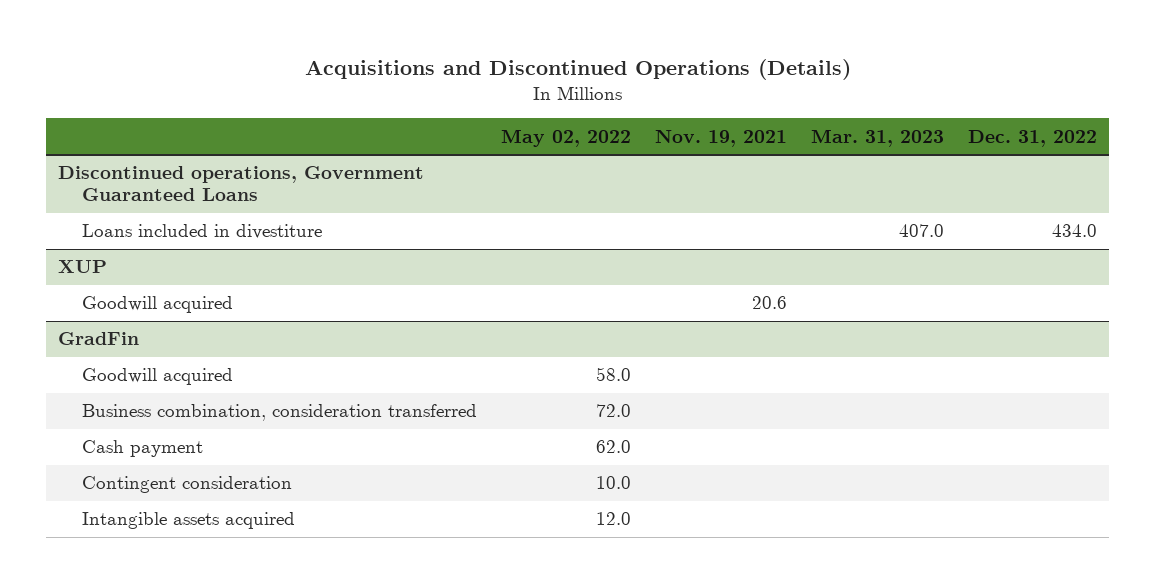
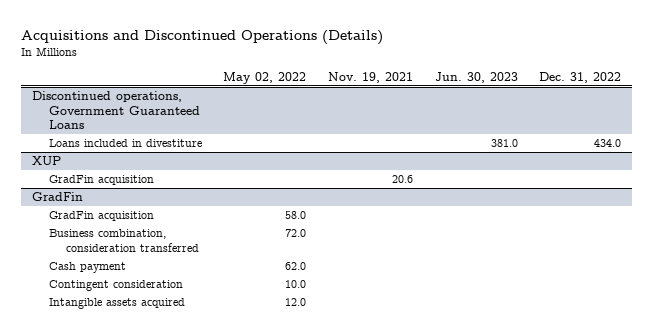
- | May 02, 2022 | Nov. 19, 2021 | Mar. 31, 2023 | Dec. 31, 2022
+ | May 02, 2022 | Nov. 19, 2021 | Jun. 30, 2023 | Dec. 31, 2022
@ XUP
- Goodwill acquired | | 20.6 | |
+ GradFin acquisition | | 20.6 | |
@ GradFin
- Goodwill acquired | 58.0 | | |
+ GradFin acquisition | 58.0 | | |

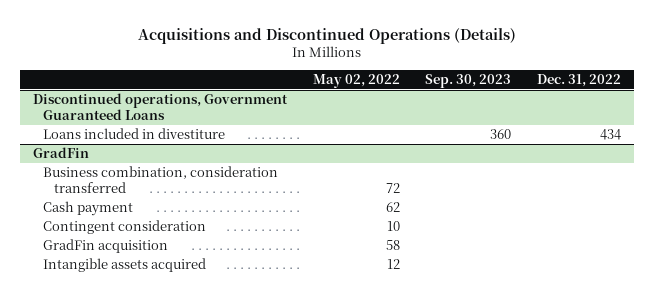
- | May 02, 2022 | Nov. 19, 2021 | Jun. 30, 2023 | Dec. 31, 2022
+ | May 02, 2022 | Sep. 30, 2023 | Dec. 31, 2022
@ Discontinued operations, Government Guaranteed Loans
- Loans included in divestiture | | | 381.0 | 434.0
- XUP
- GradFin acquisition | | 20.6 | |
@ Discontinued operations, Government Guaranteed Loans
+ Loans included in divestiture | | 360 | 434
@ GradFin
- GradFin acquisition | 58.0 | | |
- Business combination, consideration transferred | 72.0 | | |
- Cash payment | 62.0 | | |
- Contingent consideration | 10.0 | | |
- Intangible assets acquired | 12.0 | | |
+ Business combination, consideration transferred | 72 | |
+ Cash payment | 62 | |
+ Contingent consideration | 10 | |
+ GradFin acquisition | 58 | |
+ Intangible assets acquired | 12 | |

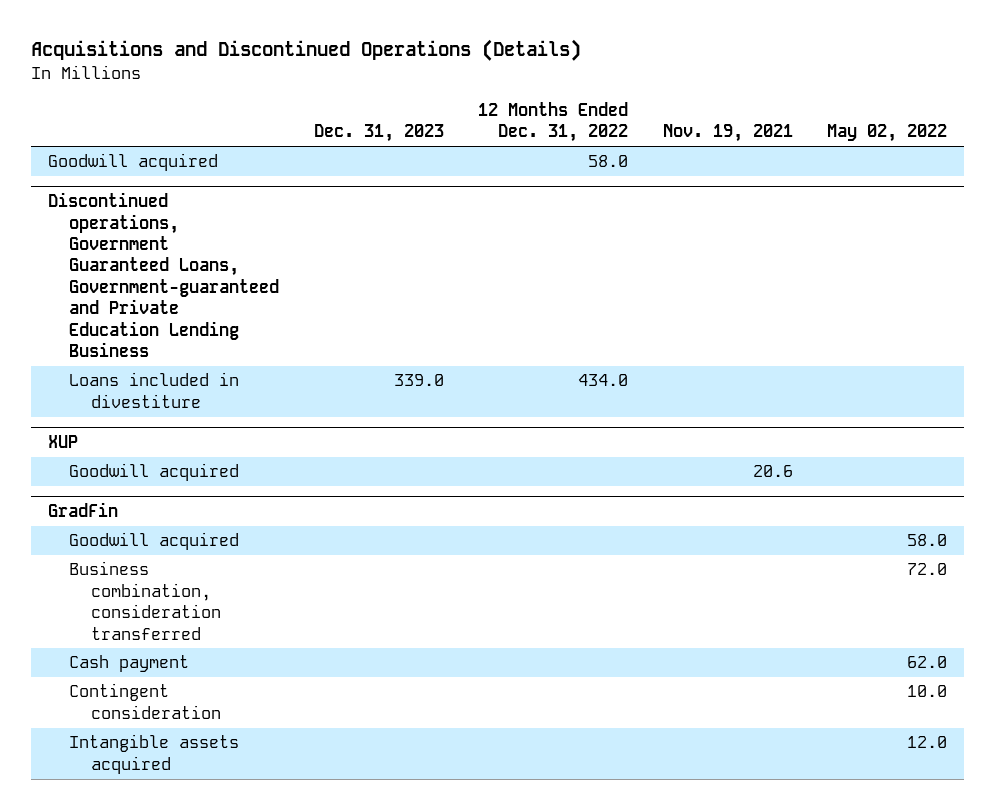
- | May 02, 2022 | Sep. 30, 2023 | Dec. 31, 2022
+ | Dec. 31, 2023 | 12 Months Ended Dec. 31, 2022 | Nov. 19, 2021 | May 02, 2022
- Discontinued operations, Government Guaranteed Loans
+ Goodwill acquired | | 58.0 | |
+ Discontinued operations, Government Guaranteed Loans, Government-guaranteed and Private Education Lending Business
+ XUP
+ Goodwill acquired | | | 20.6 |
@ GradFin
- Business combination, consideration transferred | 72 | |
- Cash payment | 62 | |
- Contingent consideration | 10 | |
- GradFin acquisition | 58 | |
- Intangible assets acquired | 12 | |
+ Goodwill acquired | | | | 58.0
+ Business combination, consideration transferred | | | | 72.0
+ Cash payment | | | | 62.0
+ Contingent consideration | | | | 10.0
+ Intangible assets acquired | | | | 12.0

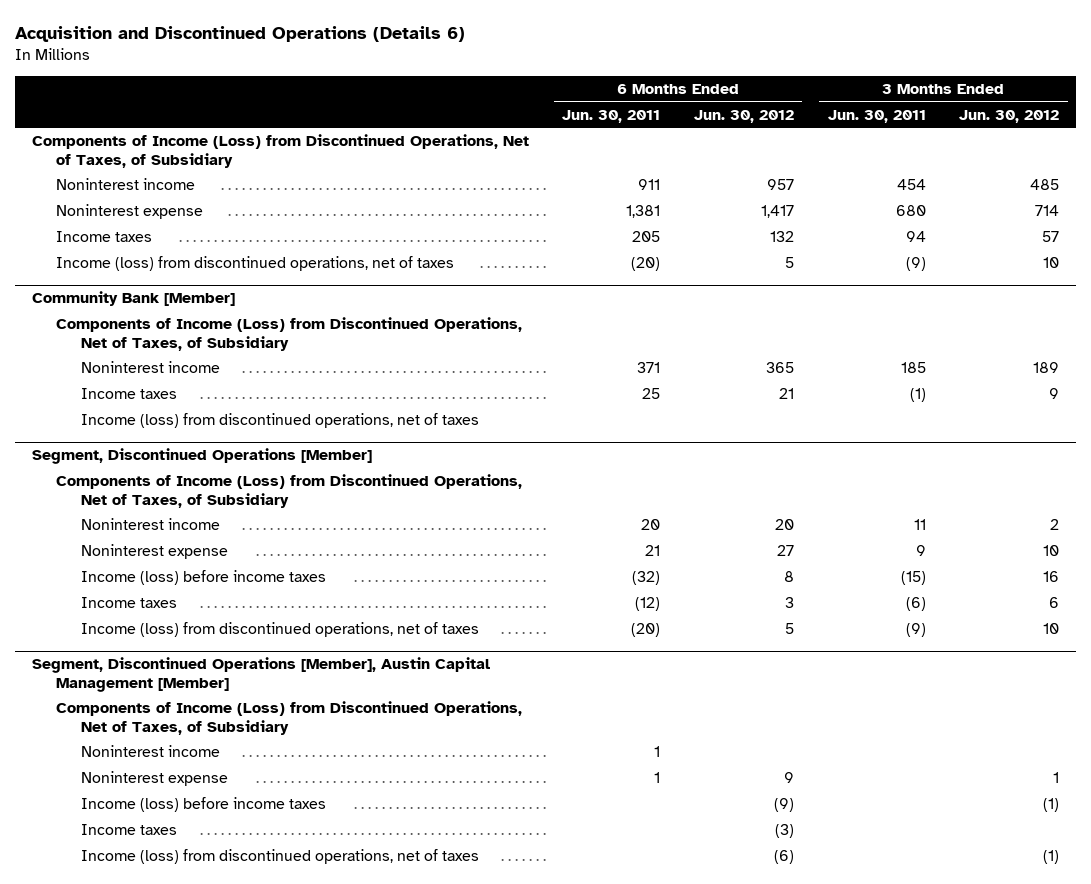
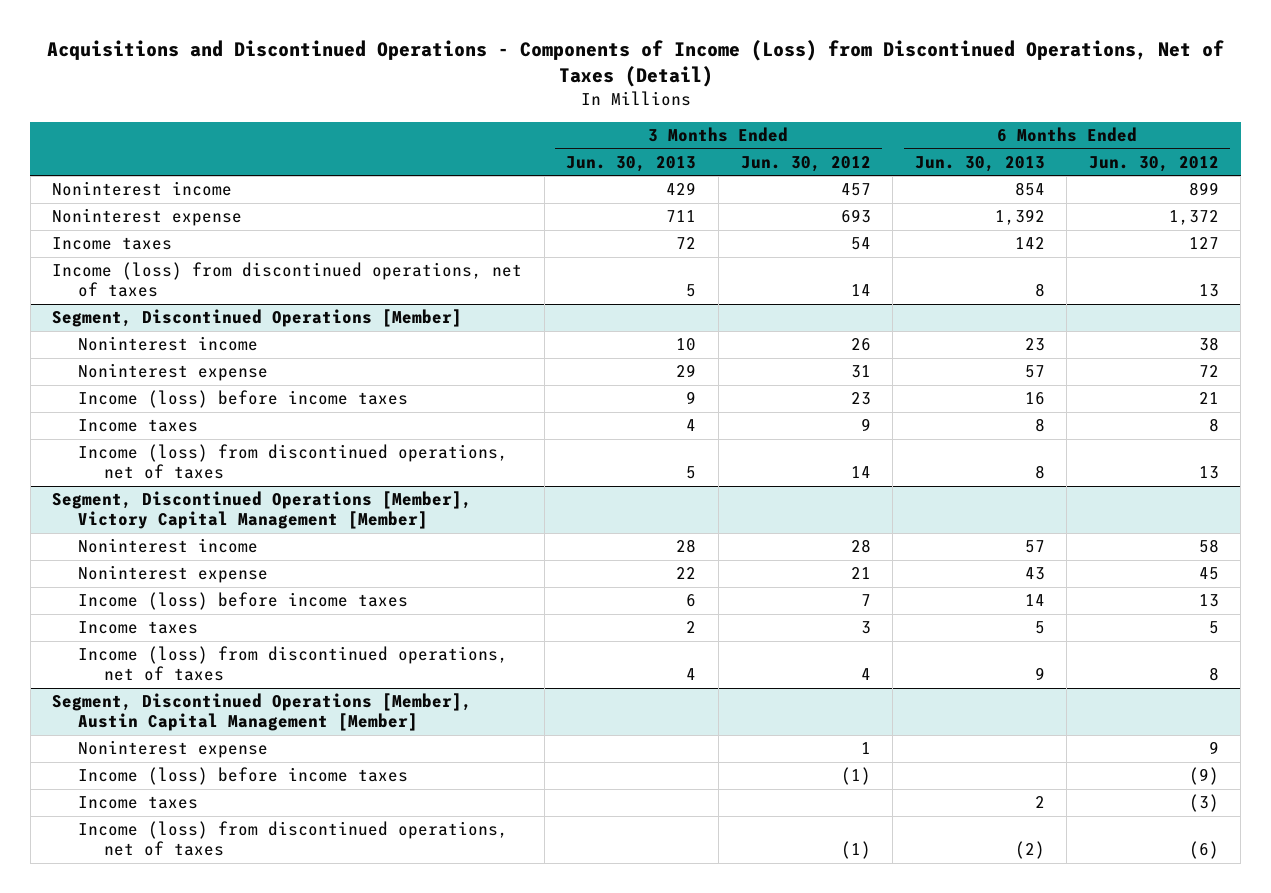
- Acquisition and Discontinued Operations (Details 6)
+ Acquisitions and Discontinued Operations - Components of Income (Loss) from Discontinued Operations, Net of Taxes (Detail)
- | 6 Months Ended Jun. 30, 2011 | 6 Months Ended Jun. 30, 2012 | 3 Months Ended Jun. 30, 2011 | 3 Months Ended Jun. 30, 2012
+ | 3 Months Ended Jun. 30, 2013 | 3 Months Ended Jun. 30, 2012 | 6 Months Ended Jun. 30, 2013 | 6 Months Ended Jun. 30, 2012
- Components of Income (Loss) from Discontinued Operations, Net of Taxes, of Subsidiary
- Noninterest income | 911 | 957 | 454 | 485
- Noninterest expense | 1,381 | 1,417 | 680 | 714
- Income taxes | 205 | 132 | 94 | 57
- Income (loss) from discontinued operations, net of taxes | (20) | 5 | (9) | 10
- Community Bank [Member]
- Components of Income (Loss) from Discontinued Operations, Net of Taxes, of Subsidiary
- Noninterest income | 371 | 365 | 185 | 189
- Income taxes | 25 | 21 | (1) | 9
- Income (loss) from discontinued operations, net of taxes
+ Noninterest income | 429 | 457 | 854 | 899
+ Noninterest expense | 711 | 693 | 1,392 | 1,372
+ Income taxes | 72 | 54 | 142 | 127
+ Income (loss) from discontinued operations, net of taxes | 5 | 14 | 8 | 13
@ Segment, Discontinued Operations [Member]
- Components of Income (Loss) from Discontinued Operations, Net of Taxes, of Subsidiary
- Noninterest income | 20 | 20 | 11 | 2
- Noninterest expense | 21 | 27 | 9 | 10
- Income (loss) before income taxes | (32) | 8 | (15) | 16
- Income taxes | (12) | 3 | (6) | 6
- Income (loss) from discontinued operations, net of taxes | (20) | 5 | (9) | 10
+ Noninterest income | 10 | 26 | 23 | 38
+ Noninterest expense | 29 | 31 | 57 | 72
+ Income (loss) before income taxes | 9 | 23 | 16 | 21
+ Income taxes | 4 | 9 | 8 | 8
+ Income (loss) from discontinued operations, net of taxes | 5 | 14 | 8 | 13
+ Segment, Discontinued Operations [Member], Victory Capital Management [Member]
+ Noninterest income | 28 | 28 | 57 | 58
+ Noninterest expense | 22 | 21 | 43 | 45
+ Income (loss) before income taxes | 6 | 7 | 14 | 13
+ Income taxes | 2 | 3 | 5 | 5
+ Income (loss) from discontinued operations, net of taxes | 4 | 4 | 9 | 8
@ Segment, Discontinued Operations [Member], Austin Capital Management [Member]
- Components of Income (Loss) from Discontinued Operations, Net of Taxes, of Subsidiary
- Noninterest income | 1 | | |

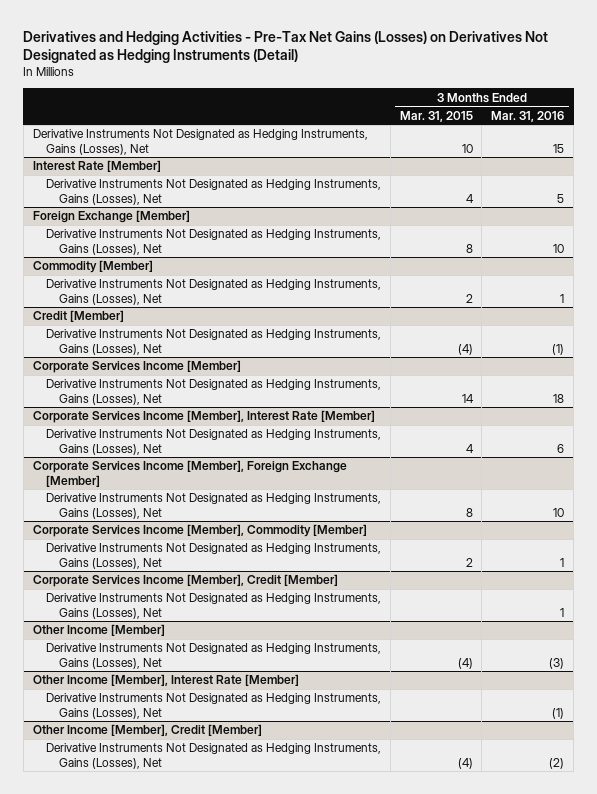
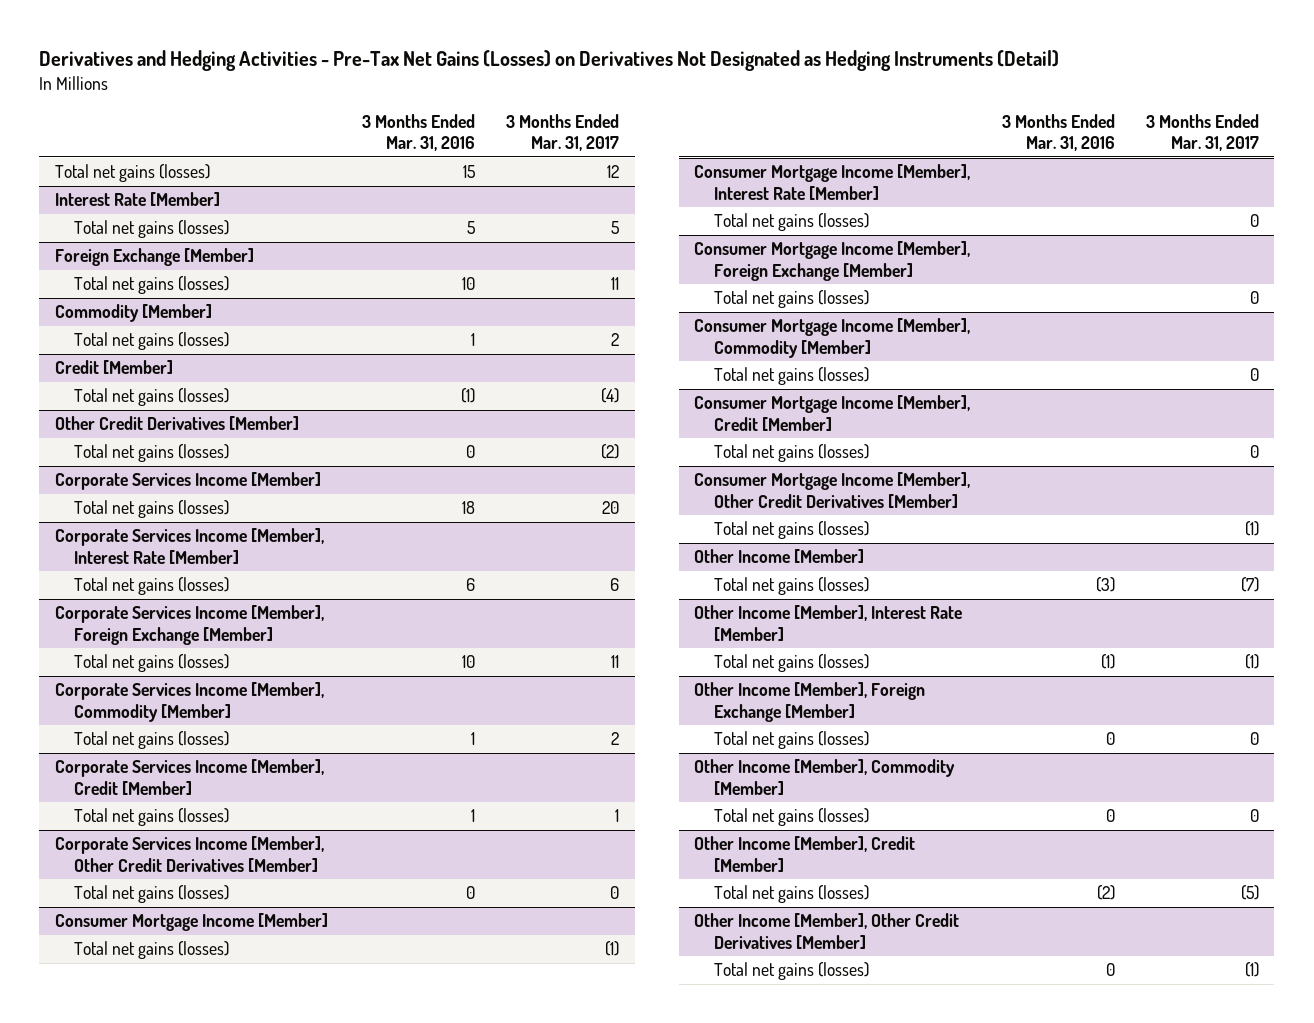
- | 3 Months Ended Mar. 31, 2015 | 3 Months Ended Mar. 31, 2016
+ | 3 Months Ended Mar. 31, 2016 | 3 Months Ended Mar. 31, 2017
- Derivative Instruments Not Designated as Hedging Instruments, Gains (Losses), Net | 10 | 15
+ Total net gains (losses) | 15 | 12
@ Interest Rate [Member]
- Derivative Instruments Not Designated as Hedging Instruments, Gains (Losses), Net | 4 | 5
+ Total net gains (losses) | 5 | 5
@ Foreign Exchange [Member]
- Derivative Instruments Not Designated as Hedging Instruments, Gains (Losses), Net | 8 | 10
+ Total net gains (losses) | 10 | 11
@ Commodity [Member]
- Derivative Instruments Not Designated as Hedging Instruments, Gains (Losses), Net | 2 | 1
+ Total net gains (losses) | 1 | 2
@ Credit [Member]
- Derivative Instruments Not Designated as Hedging Instruments, Gains (Losses), Net | (4) | (1)
+ Total net gains (losses) | (1) | (4)
+ Other Credit Derivatives [Member]
+ Total net gains (losses) | 0 | (2)
@ Corporate Services Income [Member]
- Derivative Instruments Not Designated as Hedging Instruments, Gains (Losses), Net | 14 | 18
+ Total net gains (losses) | 18 | 20
@ Corporate Services Income [Member], Interest Rate [Member]
- Derivative Instruments Not Designated as Hedging Instruments, Gains (Losses), Net | 4 | 6
+ Total net gains (losses) | 6 | 6
@ Corporate Services Income [Member], Foreign Exchange [Member]
- Derivative Instruments Not Designated as Hedging Instruments, Gains (Losses), Net | 8 | 10
+ Total net gains (losses) | 10 | 11
@ Corporate Services Income [Member], Commodity [Member]
- Derivative Instruments Not Designated as Hedging Instruments, Gains (Losses), Net | 2 | 1
+ Total net gains (losses) | 1 | 2
@ Corporate Services Income [Member], Credit [Member]
- Derivative Instruments Not Designated as Hedging Instruments, Gains (Losses), Net | | 1
+ Total net gains (losses) | 1 | 1
+ Corporate Services Income [Member], Other Credit Derivatives [Member]
+ Total net gains (losses) | 0 | 0
+ Consumer Mortgage Income [Member]
+ Total net gains (losses) | | (1)
+ Consumer Mortgage Income [Member], Interest Rate [Member]
+ Total net gains (losses) | | 0
+ Consumer Mortgage Income [Member], Foreign Exchange [Member]
+ Total net gains (losses) | | 0
+ Consumer Mortgage Income [Member], Commodity [Member]
+ Total net gains (losses) | | 0
+ Consumer Mortgage Income [Member], Credit [Member]
+ Total net gains (losses) | | 0
+ Consumer Mortgage Income [Member], Other Credit Derivatives [Member]
+ Total net gains (losses) | | (1)
@ Other Income [Member]
- Derivative Instruments Not Designated as Hedging Instruments, Gains (Losses), Net | (4) | (3)
+ Total net gains (losses) | (3) | (7)
@ Other Income [Member], Interest Rate [Member]
- Derivative Instruments Not Designated as Hedging Instruments, Gains (Losses), Net | | (1)
+ Total net gains (losses) | (1) | (1)
+ Other Income [Member], Foreign Exchange [Member]
+ Total net gains (losses) | 0 | 0
+ Other Income [Member], Commodity [Member]
+ Total net gains (losses) | 0 | 0
@ Other Income [Member], Credit [Member]
- Derivative Instruments Not Designated as Hedging Instruments, Gains (Losses), Net | (4) | (2)
+ Total net gains (losses) | (2) | (5)
+ Other Income [Member], Other Credit Derivatives [Member]
+ Total net gains (losses) | 0 | (1)

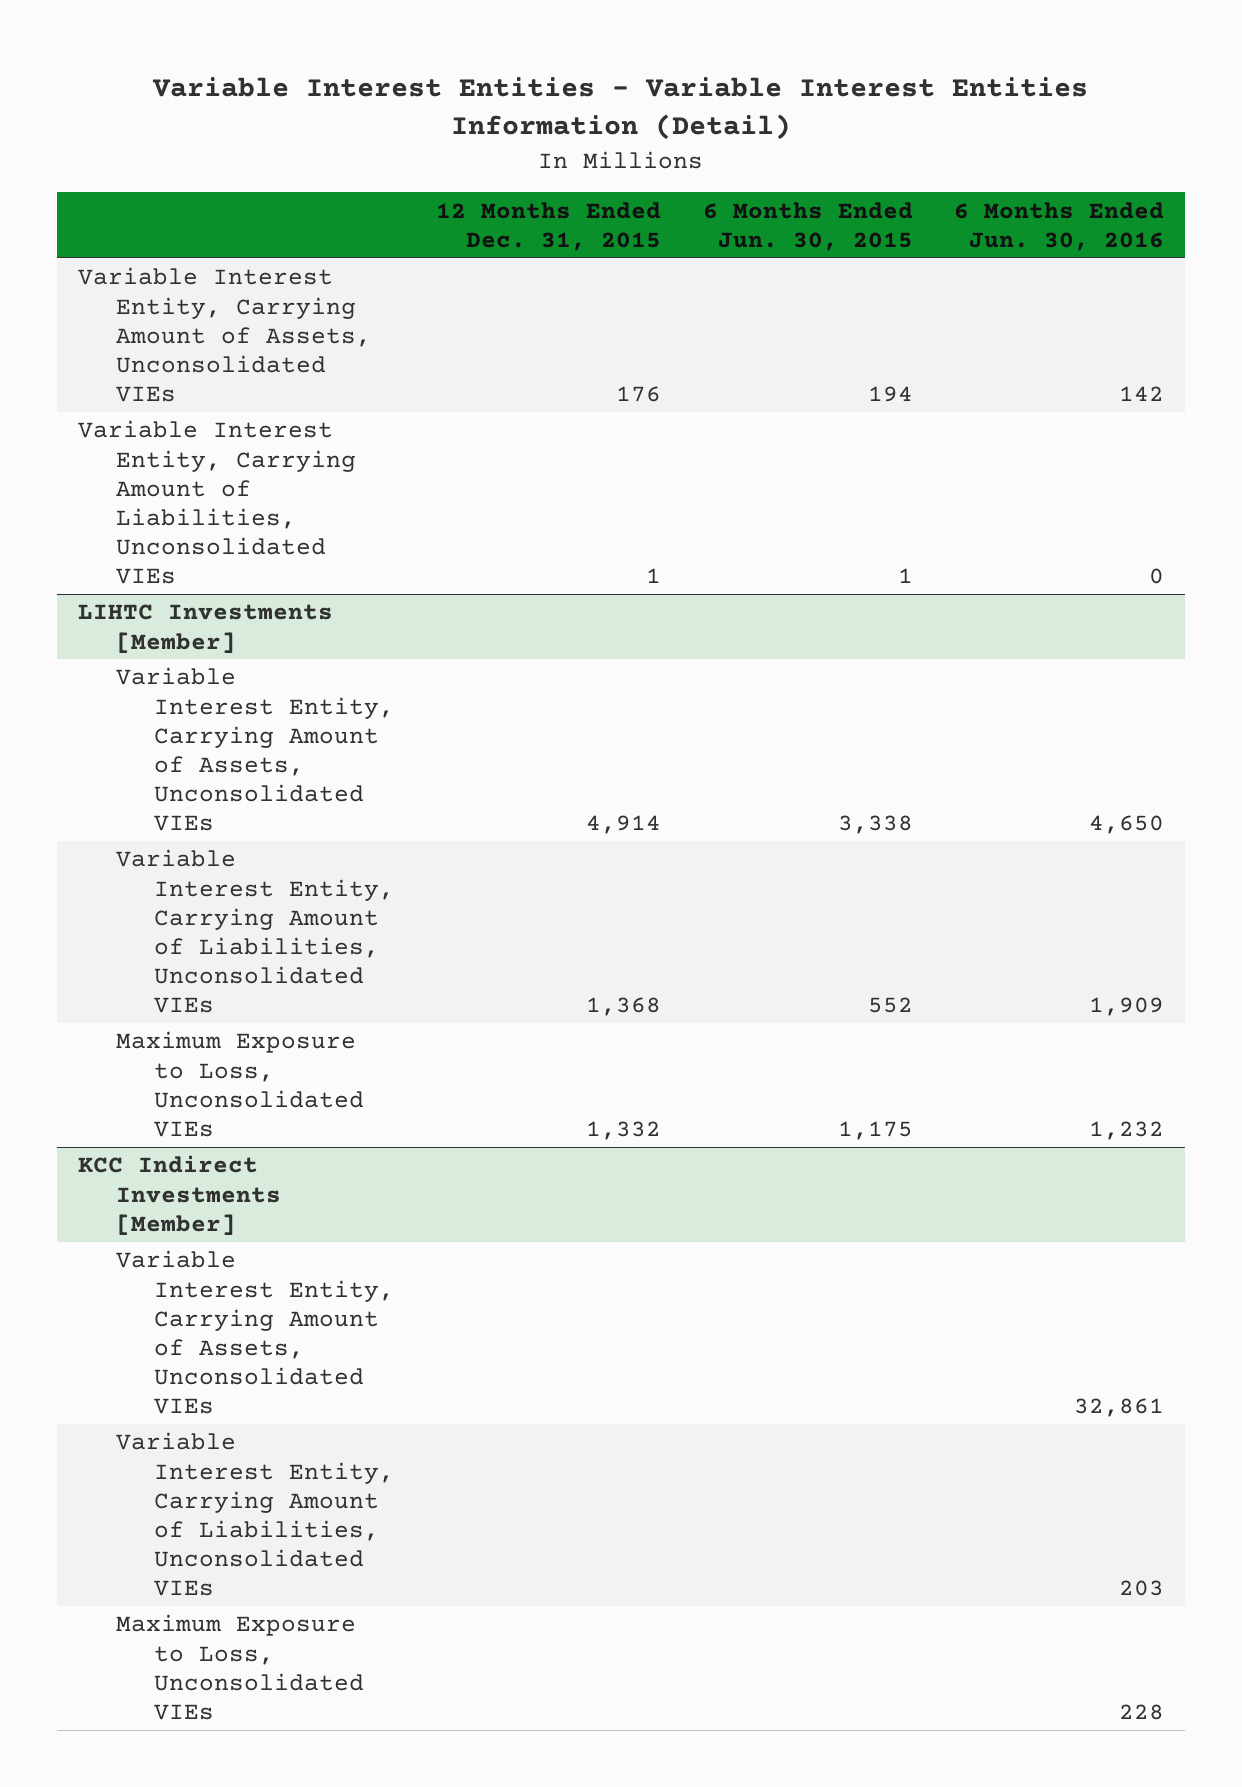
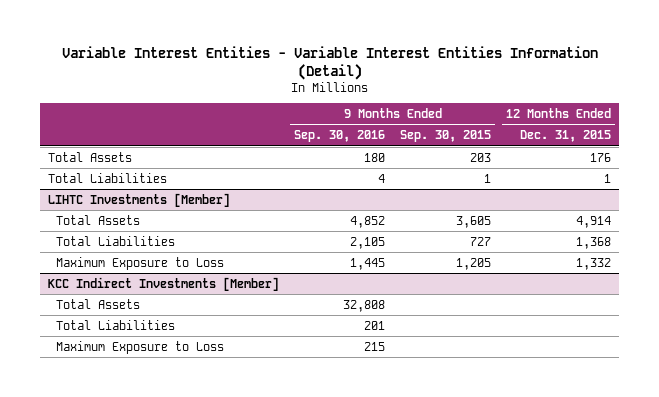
- | 12 Months Ended Dec. 31, 2015 | 6 Months Ended Jun. 30, 2015 | 6 Months Ended Jun. 30, 2016
+ | 9 Months Ended Sep. 30, 2016 | 9 Months Ended Sep. 30, 2015 | 12 Months Ended Dec. 31, 2015
- Variable Interest Entity, Carrying Amount of Assets, Unconsolidated VIEs | 176 | 194 | 142
- Variable Interest Entity, Carrying Amount of Liabilities, Unconsolidated VIEs | 1 | 1 | 0
+ Total Assets | 180 | 203 | 176
+ Total Liabilities | 4 | 1 | 1
@ LIHTC Investments [Member]
- Variable Interest Entity, Carrying Amount of Assets, Unconsolidated VIEs | 4,914 | 3,338 | 4,650
- Variable Interest Entity, Carrying Amount of Liabilities, Unconsolidated VIEs | 1,368 | 552 | 1,909
- Maximum Exposure to Loss, Unconsolidated VIEs | 1,332 | 1,175 | 1,232
+ Total Assets | 4,852 | 3,605 | 4,914
+ Total Liabilities | 2,105 | 727 | 1,368
+ Maximum Exposure to Loss | 1,445 | 1,205 | 1,332
@ KCC Indirect Investments [Member]
- Variable Interest Entity, Carrying Amount of Assets, Unconsolidated VIEs | | | 32,861
- Variable Interest Entity, Carrying Amount of Liabilities, Unconsolidated VIEs | | | 203
- Maximum Exposure to Loss, Unconsolidated VIEs | | | 228
+ Total Assets | 32,808 | |
+ Total Liabilities | 201 | |
+ Maximum Exposure to Loss | 215 | |

